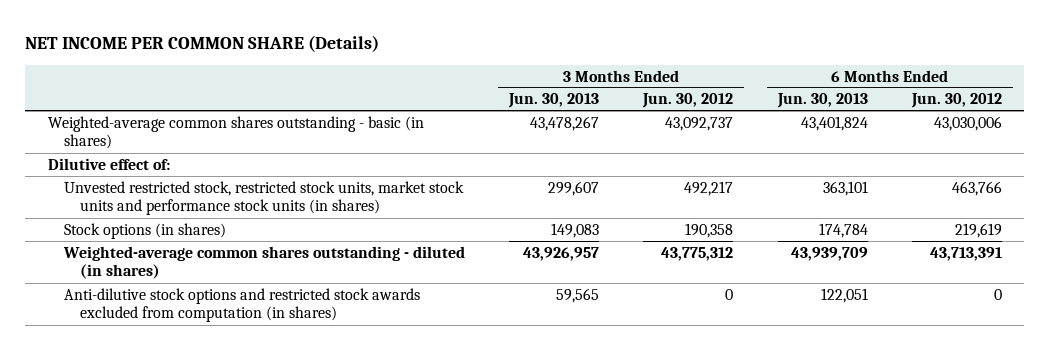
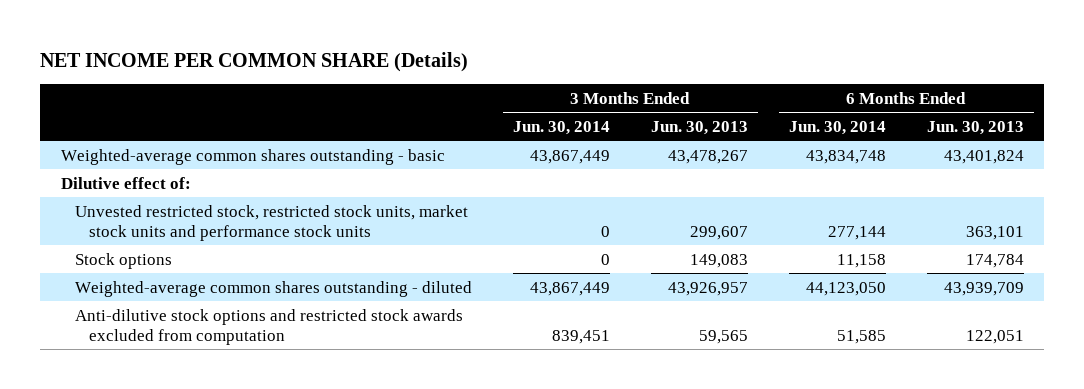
- | 3 Months Ended Jun. 30, 2013 | 3 Months Ended Jun. 30, 2012 | 6 Months Ended Jun. 30, 2013 | 6 Months Ended Jun. 30, 2012
+ | 3 Months Ended Jun. 30, 2014 | 3 Months Ended Jun. 30, 2013 | 6 Months Ended Jun. 30, 2014 | 6 Months Ended Jun. 30, 2013
- Weighted-average common shares outstanding - basic (in shares) | 43,478,267 | 43,092,737 | 43,401,824 | 43,030,006
+ Weighted-average common shares outstanding - basic | 43,867,449 | 43,478,267 | 43,834,748 | 43,401,824
- Unvested restricted stock, restricted stock units, market stock units and performance stock units (in shares) | 299,607 | 492,217 | 363,101 | 463,766
- Stock options (in shares) | 149,083 | 190,358 | 174,784 | 219,619
- Weighted-average common shares outstanding - diluted (in shares) | 43,926,957 | 43,775,312 | 43,939,709 | 43,713,391
- Anti-dilutive stock options and restricted stock awards excluded from computation (in shares) | 59,565 | 0 | 122,051 | 0
+ Unvested restricted stock, restricted stock units, market stock units and performance stock units | 0 | 299,607 | 277,144 | 363,101
+ Stock options | 0 | 149,083 | 11,158 | 174,784
+ Weighted-average common shares outstanding - diluted | 43,867,449 | 43,926,957 | 44,123,050 | 43,939,709
+ Anti-dilutive stock options and restricted stock awards excluded from computation | 839,451 | 59,565 | 51,585 | 122,051

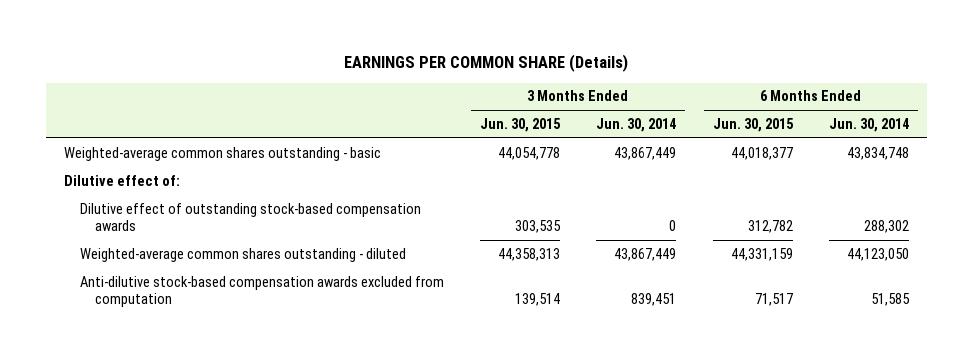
- NET INCOME PER COMMON SHARE (Details)
+ EARNINGS PER COMMON SHARE (Details)
- | 3 Months Ended Jun. 30, 2014 | 3 Months Ended Jun. 30, 2013 | 6 Months Ended Jun. 30, 2014 | 6 Months Ended Jun. 30, 2013
+ | 3 Months Ended Jun. 30, 2015 | 3 Months Ended Jun. 30, 2014 | 6 Months Ended Jun. 30, 2015 | 6 Months Ended Jun. 30, 2014
- Unvested restricted stock, restricted stock units, market stock units and performance stock units | 0 | 299,607 | 277,144 | 363,101
- Stock options | 0 | 149,083 | 11,158 | 174,784
+ Dilutive effect of outstanding stock-based compensation awards | 303,535 | 0 | 312,782 | 288,302
- Anti-dilutive stock options and restricted stock awards excluded from computation | 839,451 | 59,565 | 51,585 | 122,051
+ Anti-dilutive stock-based compensation awards excluded from computation | 139,514 | 839,451 | 71,517 | 51,585

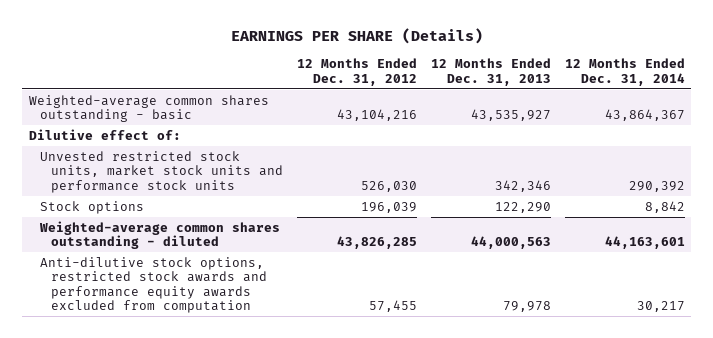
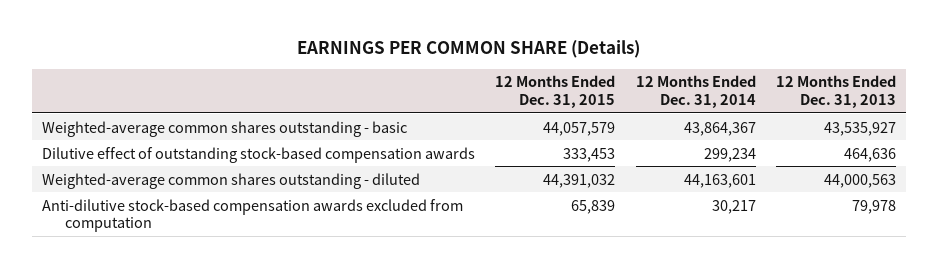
- EARNINGS PER SHARE (Details)
+ EARNINGS PER COMMON SHARE (Details)
- | 12 Months Ended Dec. 31, 2012 | 12 Months Ended Dec. 31, 2013 | 12 Months Ended Dec. 31, 2014
+ | 12 Months Ended Dec. 31, 2015 | 12 Months Ended Dec. 31, 2014 | 12 Months Ended Dec. 31, 2013
- Dilutive effect of:
- Unvested restricted stock units, market stock units and performance stock units | 526,030 | 342,346 | 290,392
- Stock options | 196,039 | 122,290 | 8,842
+ Dilutive effect of outstanding stock-based compensation awards | 333,453 | 299,234 | 464,636
- Anti-dilutive stock options, restricted stock awards and performance equity awards excluded from computation | 57,455 | 79,978 | 30,217
+ Anti-dilutive stock-based compensation awards excluded from computation | 65,839 | 30,217 | 79,978

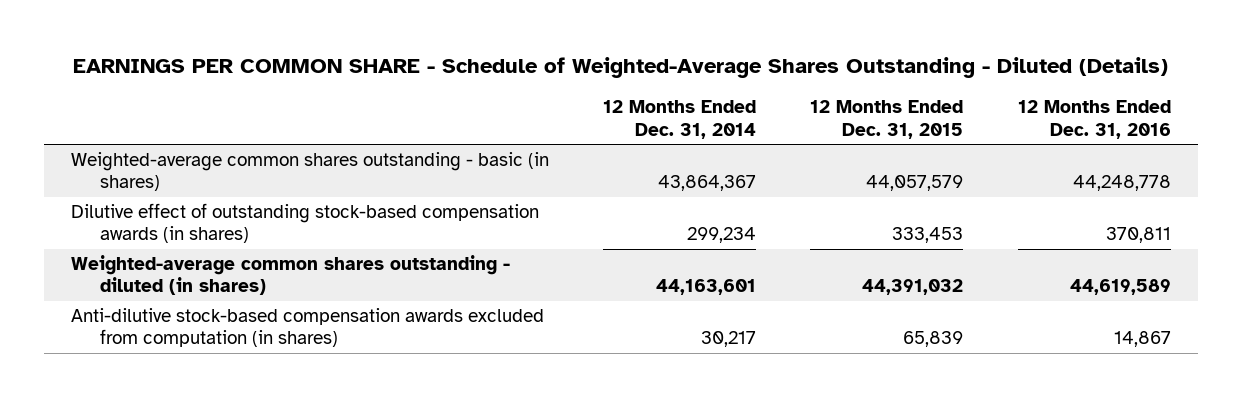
- EARNINGS PER COMMON SHARE (Details)
+ EARNINGS PER COMMON SHARE - Schedule of Weighted-Average Shares Outstanding - Diluted (Details)
- | 12 Months Ended Dec. 31, 2015 | 12 Months Ended Dec. 31, 2014 | 12 Months Ended Dec. 31, 2013
+ | 12 Months Ended Dec. 31, 2014 | 12 Months Ended Dec. 31, 2015 | 12 Months Ended Dec. 31, 2016
- Weighted-average common shares outstanding - basic | 44,057,579 | 43,864,367 | 43,535,927
- Dilutive effect of outstanding stock-based compensation awards | 333,453 | 299,234 | 464,636
- Weighted-average common shares outstanding - diluted | 44,391,032 | 44,163,601 | 44,000,563
- Anti-dilutive stock-based compensation awards excluded from computation | 65,839 | 30,217 | 79,978
+ Weighted-average common shares outstanding - basic (in shares) | 43,864,367 | 44,057,579 | 44,248,778
+ Dilutive effect of outstanding stock-based compensation awards (in shares) | 299,234 | 333,453 | 370,811
+ Weighted-average common shares outstanding - diluted (in shares) | 44,163,601 | 44,391,032 | 44,619,589
+ Anti-dilutive stock-based compensation awards excluded from computation (in shares) | 30,217 | 65,839 | 14,867

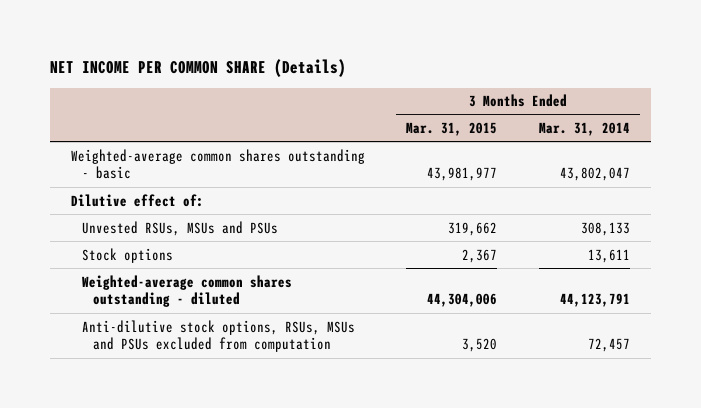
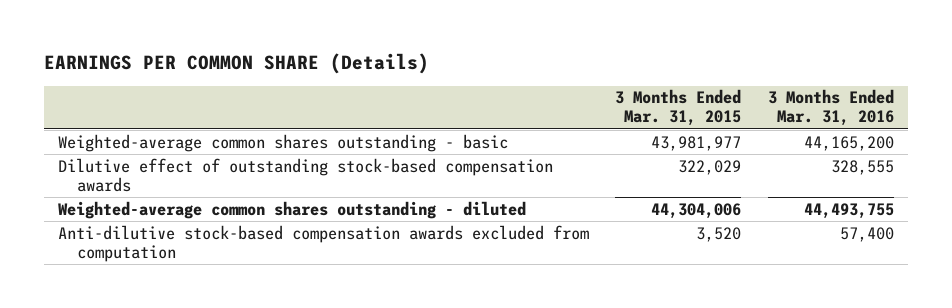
- NET INCOME PER COMMON SHARE (Details)
+ EARNINGS PER COMMON SHARE (Details)
- | 3 Months Ended Mar. 31, 2015 | 3 Months Ended Mar. 31, 2014
+ | 3 Months Ended Mar. 31, 2015 | 3 Months Ended Mar. 31, 2016
- Dilutive effect of:
- Unvested RSUs, MSUs and PSUs | 319,662 | 308,133
- Stock options | 2,367 | 13,611
+ Dilutive effect of outstanding stock-based compensation awards | 322,029 | 328,555
- Anti-dilutive stock options, RSUs, MSUs and PSUs excluded from computation | 3,520 | 72,457
+ Anti-dilutive stock-based compensation awards excluded from computation | 3,520 | 57,400

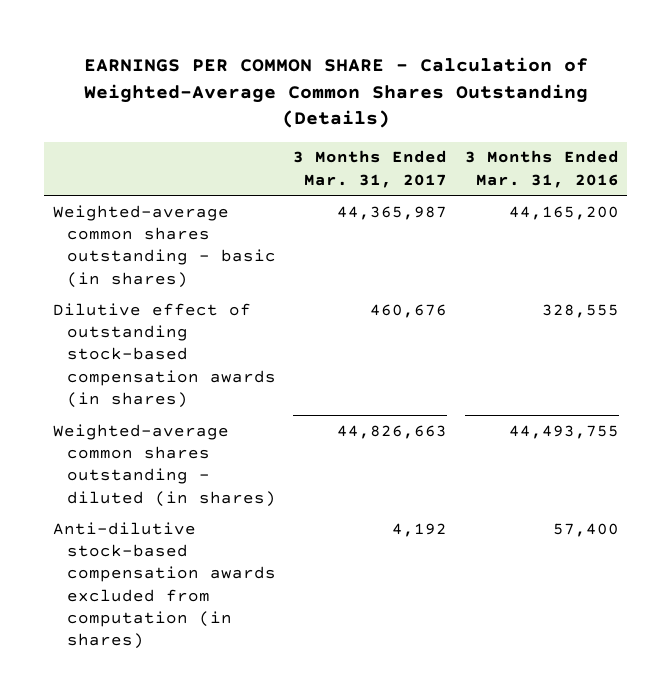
- EARNINGS PER COMMON SHARE (Details)
+ EARNINGS PER COMMON SHARE - Calculation of Weighted-Average Common Shares Outstanding (Details)
- | 3 Months Ended Mar. 31, 2015 | 3 Months Ended Mar. 31, 2016
+ | 3 Months Ended Mar. 31, 2017 | 3 Months Ended Mar. 31, 2016
- Weighted-average common shares outstanding - basic | 43,981,977 | 44,165,200
- Dilutive effect of outstanding stock-based compensation awards | 322,029 | 328,555
- Weighted-average common shares outstanding - diluted | 44,304,006 | 44,493,755
- Anti-dilutive stock-based compensation awards excluded from computation | 3,520 | 57,400
+ Weighted-average common shares outstanding - basic (in shares) | 44,365,987 | 44,165,200
+ Dilutive effect of outstanding stock-based compensation awards (in shares) | 460,676 | 328,555
+ Weighted-average common shares outstanding - diluted (in shares) | 44,826,663 | 44,493,755
+ Anti-dilutive stock-based compensation awards excluded from computation (in shares) | 4,192 | 57,400

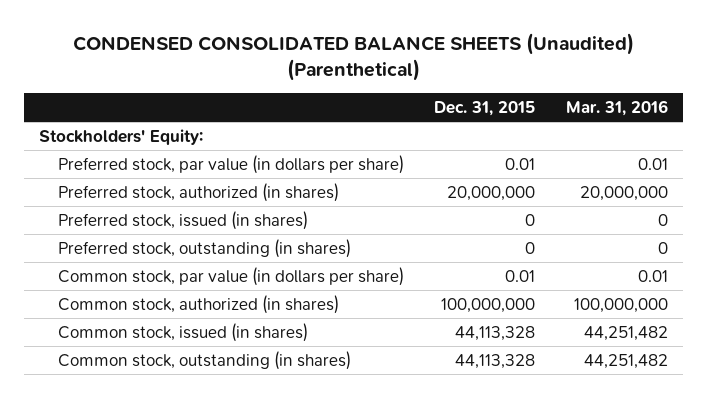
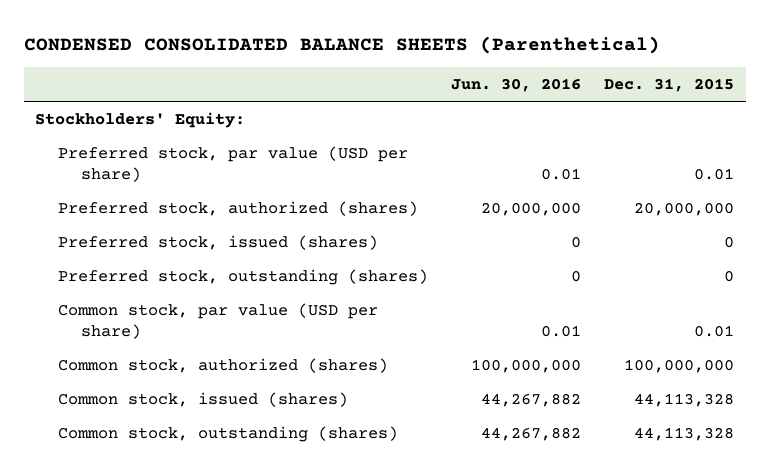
- CONDENSED CONSOLIDATED BALANCE SHEETS (Unaudited) (Parenthetical)
+ CONDENSED CONSOLIDATED BALANCE SHEETS (Parenthetical)
- | Dec. 31, 2015 | Mar. 31, 2016
+ | Jun. 30, 2016 | Dec. 31, 2015
- Preferred stock, par value (in dollars per share) | 0.01 | 0.01
- Preferred stock, authorized (in shares) | 20,000,000 | 20,000,000
- Preferred stock, issued (in shares) | 0 | 0
- Preferred stock, outstanding (in shares) | 0 | 0
- Common stock, par value (in dollars per share) | 0.01 | 0.01
- Common stock, authorized (in shares) | 100,000,000 | 100,000,000
- Common stock, issued (in shares) | 44,113,328 | 44,251,482
- Common stock, outstanding (in shares) | 44,113,328 | 44,251,482
+ Preferred stock, par value (USD per share) | 0.01 | 0.01
+ Preferred stock, authorized (shares) | 20,000,000 | 20,000,000
+ Preferred stock, issued (shares) | 0 | 0
+ Preferred stock, outstanding (shares) | 0 | 0
+ Common stock, par value (USD per share) | 0.01 | 0.01
+ Common stock, authorized (shares) | 100,000,000 | 100,000,000
+ Common stock, issued (shares) | 44,267,882 | 44,113,328
+ Common stock, outstanding (shares) | 44,267,882 | 44,113,328

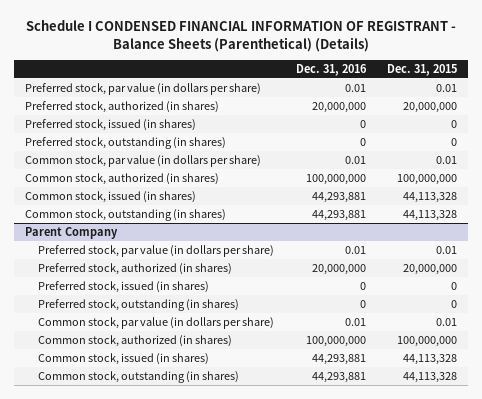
- CONDENSED CONSOLIDATED BALANCE SHEETS (Parenthetical)
+ Schedule I CONDENSED FINANCIAL INFORMATION OF REGISTRANT - Balance Sheets (Parenthetical) (Details)
- | Jun. 30, 2016 | Dec. 31, 2015
+ | Dec. 31, 2016 | Dec. 31, 2015
- Stockholders' Equity:
- Preferred stock, par value (USD per share) | 0.01 | 0.01
- Preferred stock, authorized (shares) | 20,000,000 | 20,000,000
- Preferred stock, issued (shares) | 0 | 0
- Preferred stock, outstanding (shares) | 0 | 0
- Common stock, par value (USD per share) | 0.01 | 0.01
- Common stock, authorized (shares) | 100,000,000 | 100,000,000
- Common stock, issued (shares) | 44,267,882 | 44,113,328
- Common stock, outstanding (shares) | 44,267,882 | 44,113,328
+ Preferred stock, par value (in dollars per share) | 0.01 | 0.01
+ Preferred stock, authorized (in shares) | 20,000,000 | 20,000,000
+ Preferred stock, issued (in shares) | 0 | 0
+ Preferred stock, outstanding (in shares) | 0 | 0
+ Common stock, par value (in dollars per share) | 0.01 | 0.01
+ Common stock, authorized (in shares) | 100,000,000 | 100,000,000
+ Common stock, issued (in shares) | 44,293,881 | 44,113,328
+ Common stock, outstanding (in shares) | 44,293,881 | 44,113,328
+ Parent Company
+ Preferred stock, par value (in dollars per share) | 0.01 | 0.01
+ Preferred stock, authorized (in shares) | 20,000,000 | 20,000,000
+ Preferred stock, issued (in shares) | 0 | 0
+ Preferred stock, outstanding (in shares) | 0 | 0
+ Common stock, par value (in dollars per share) | 0.01 | 0.01
+ Common stock, authorized (in shares) | 100,000,000 | 100,000,000
+ Common stock, issued (in shares) | 44,293,881 | 44,113,328
+ Common stock, outstanding (in shares) | 44,293,881 | 44,113,328

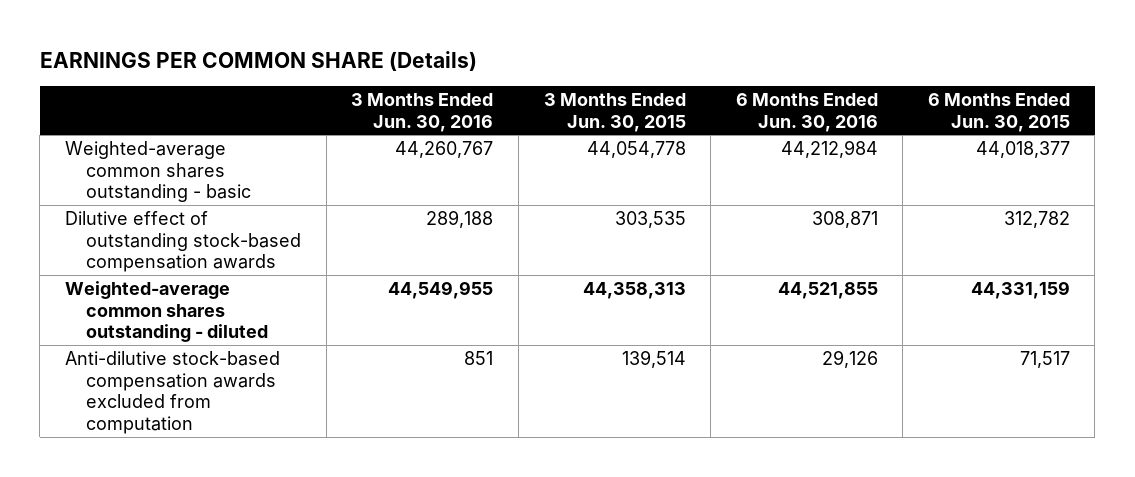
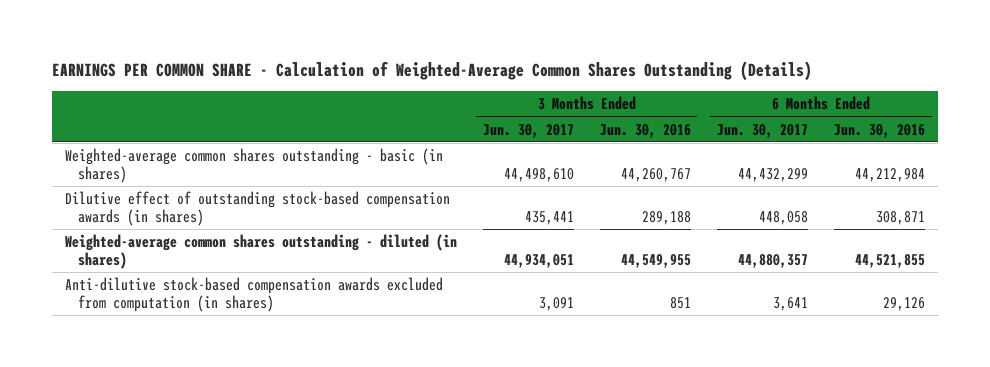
- EARNINGS PER COMMON SHARE (Details)
+ EARNINGS PER COMMON SHARE - Calculation of Weighted-Average Common Shares Outstanding (Details)
- | 3 Months Ended Jun. 30, 2016 | 3 Months Ended Jun. 30, 2015 | 6 Months Ended Jun. 30, 2016 | 6 Months Ended Jun. 30, 2015
+ | 3 Months Ended Jun. 30, 2017 | 3 Months Ended Jun. 30, 2016 | 6 Months Ended Jun. 30, 2017 | 6 Months Ended Jun. 30, 2016
- Weighted-average common shares outstanding - basic | 44,260,767 | 44,054,778 | 44,212,984 | 44,018,377
- Dilutive effect of outstanding stock-based compensation awards | 289,188 | 303,535 | 308,871 | 312,782
- Weighted-average common shares outstanding - diluted | 44,549,955 | 44,358,313 | 44,521,855 | 44,331,159
- Anti-dilutive stock-based compensation awards excluded from computation | 851 | 139,514 | 29,126 | 71,517
+ Weighted-average common shares outstanding - basic (in shares) | 44,498,610 | 44,260,767 | 44,432,299 | 44,212,984
+ Dilutive effect of outstanding stock-based compensation awards (in shares) | 435,441 | 289,188 | 448,058 | 308,871
+ Weighted-average common shares outstanding - diluted (in shares) | 44,934,051 | 44,549,955 | 44,880,357 | 44,521,855
+ Anti-dilutive stock-based compensation awards excluded from computation (in shares) | 3,091 | 851 | 3,641 | 29,126

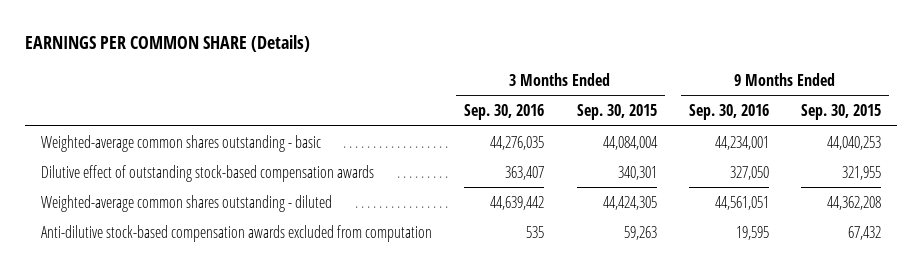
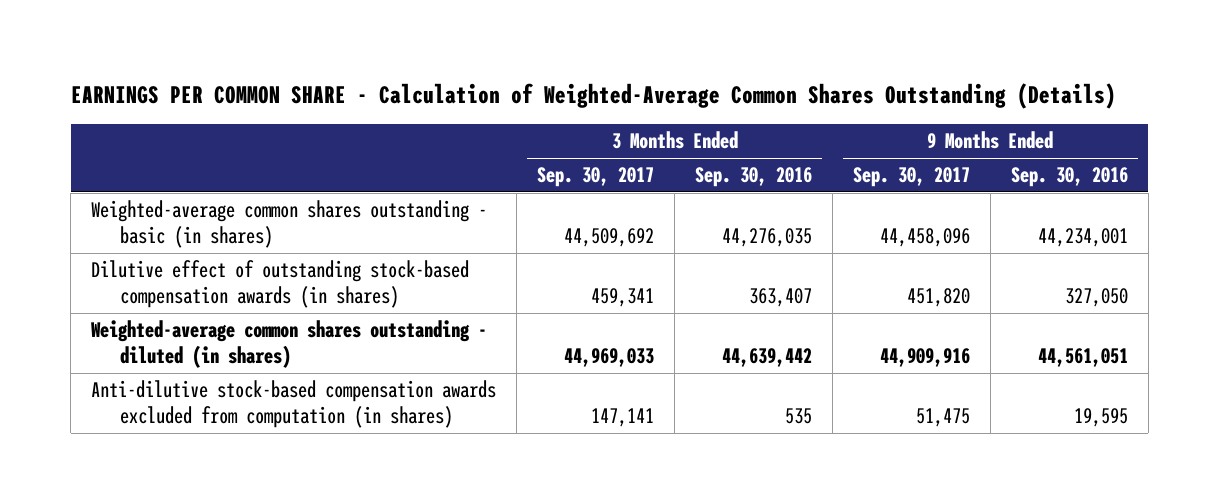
- EARNINGS PER COMMON SHARE (Details)
+ EARNINGS PER COMMON SHARE - Calculation of Weighted-Average Common Shares Outstanding (Details)
- | 3 Months Ended Sep. 30, 2016 | 3 Months Ended Sep. 30, 2015 | 9 Months Ended Sep. 30, 2016 | 9 Months Ended Sep. 30, 2015
+ | 3 Months Ended Sep. 30, 2017 | 3 Months Ended Sep. 30, 2016 | 9 Months Ended Sep. 30, 2017 | 9 Months Ended Sep. 30, 2016
- Weighted-average common shares outstanding - basic | 44,276,035 | 44,084,004 | 44,234,001 | 44,040,253
- Dilutive effect of outstanding stock-based compensation awards | 363,407 | 340,301 | 327,050 | 321,955
- Weighted-average common shares outstanding - diluted | 44,639,442 | 44,424,305 | 44,561,051 | 44,362,208
- Anti-dilutive stock-based compensation awards excluded from computation | 535 | 59,263 | 19,595 | 67,432
+ Weighted-average common shares outstanding - basic (in shares) | 44,509,692 | 44,276,035 | 44,458,096 | 44,234,001
+ Dilutive effect of outstanding stock-based compensation awards (in shares) | 459,341 | 363,407 | 451,820 | 327,050
+ Weighted-average common shares outstanding - diluted (in shares) | 44,969,033 | 44,639,442 | 44,909,916 | 44,561,051
+ Anti-dilutive stock-based compensation awards excluded from computation (in shares) | 147,141 | 535 | 51,475 | 19,595

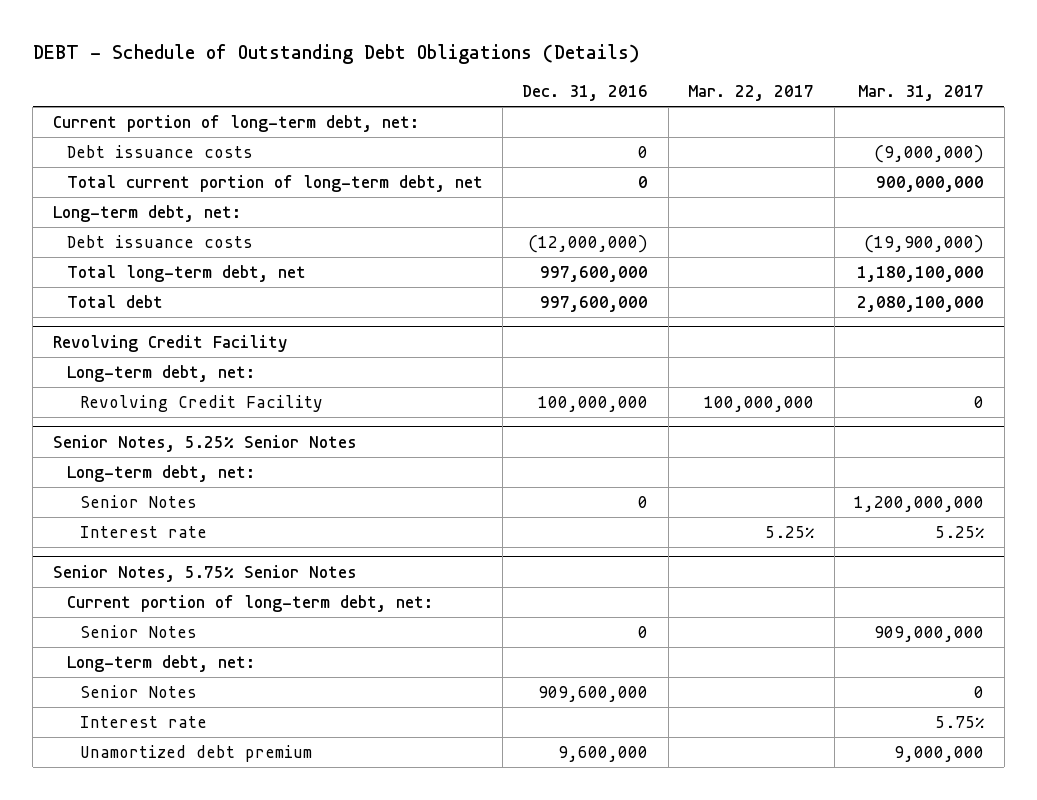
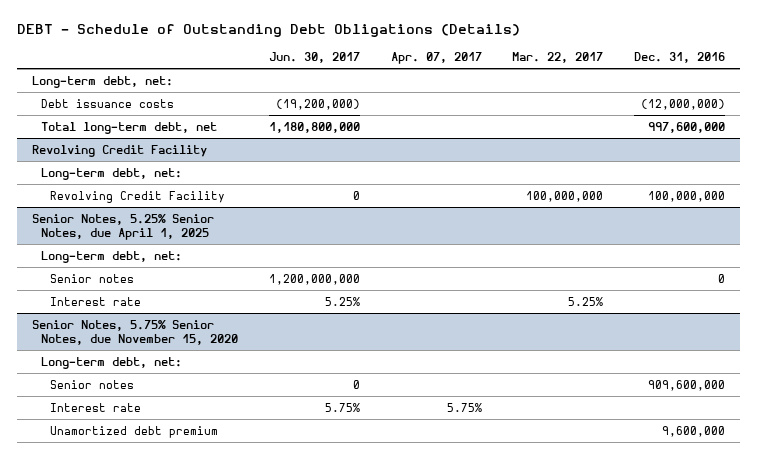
- | Dec. 31, 2016 | Mar. 22, 2017 | Mar. 31, 2017
+ | Jun. 30, 2017 | Apr. 07, 2017 | Mar. 22, 2017 | Dec. 31, 2016
- Current portion of long-term debt, net:
- Debt issuance costs | 0 | | (9,000,000)
- Total current portion of long-term debt, net | 0 | | 900,000,000
- Total debt | 997,600,000 | | 2,080,100,000
- Senior Notes, 5.25% Senior Notes
+ Senior Notes, 5.25% Senior Notes, due April 1, 2025
- Senior Notes | 0 | | 1,200,000,000
+ Senior notes | 1,200,000,000 | | | 0
- Senior Notes, 5.75% Senior Notes
- Current portion of long-term debt, net:
- Senior Notes | 0 | | 909,000,000
+ Senior Notes, 5.75% Senior Notes, due November 15, 2020
- Senior Notes | 909,600,000 | | 0
+ Senior notes | 0 | | | 909,600,000

